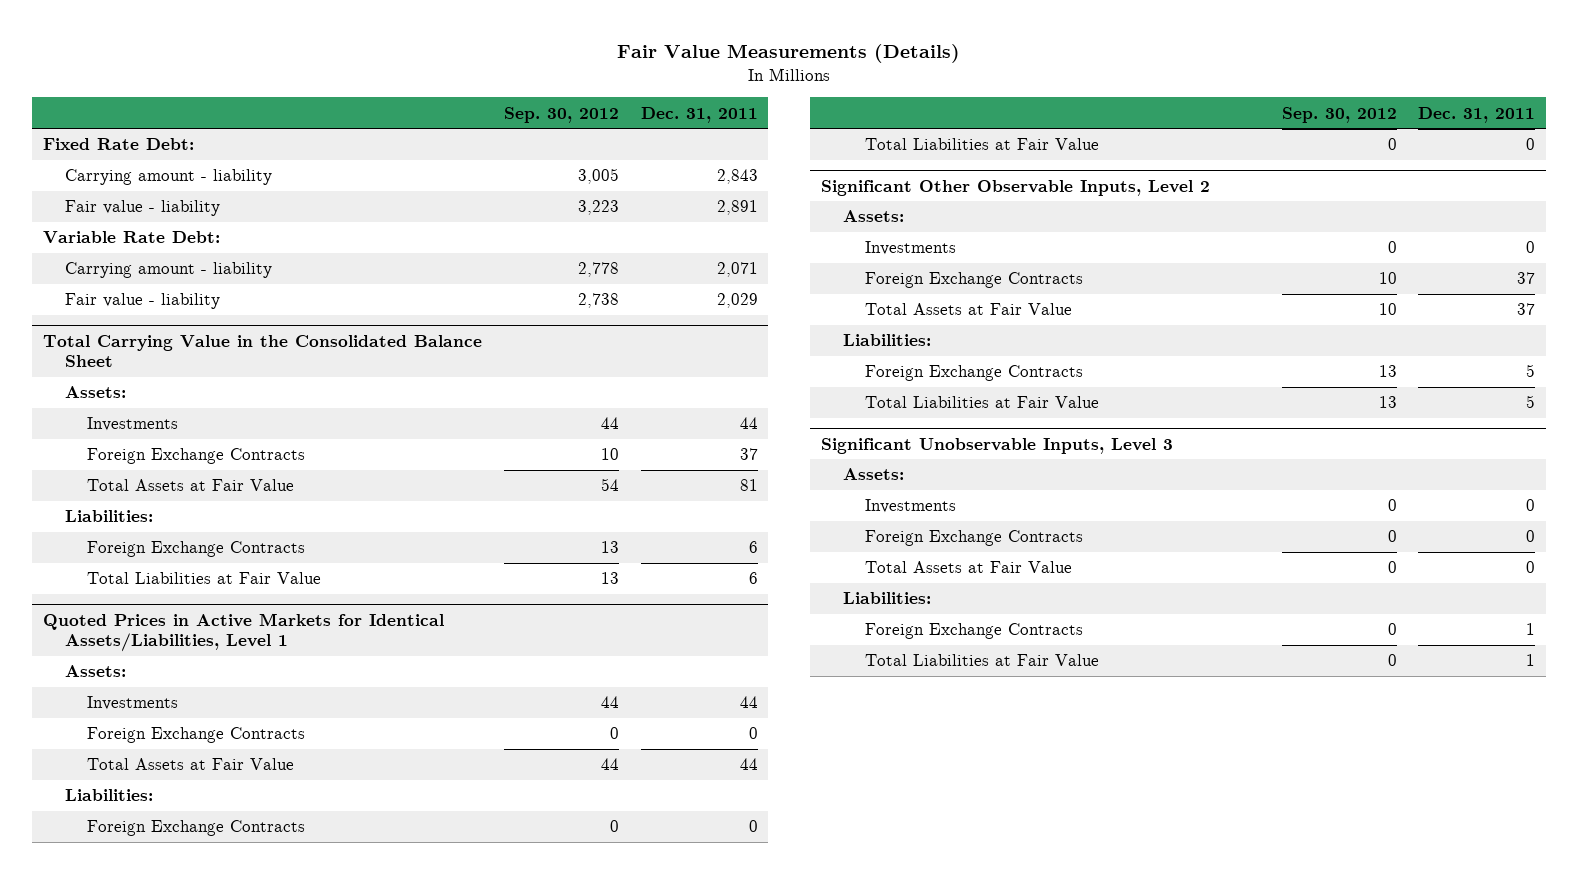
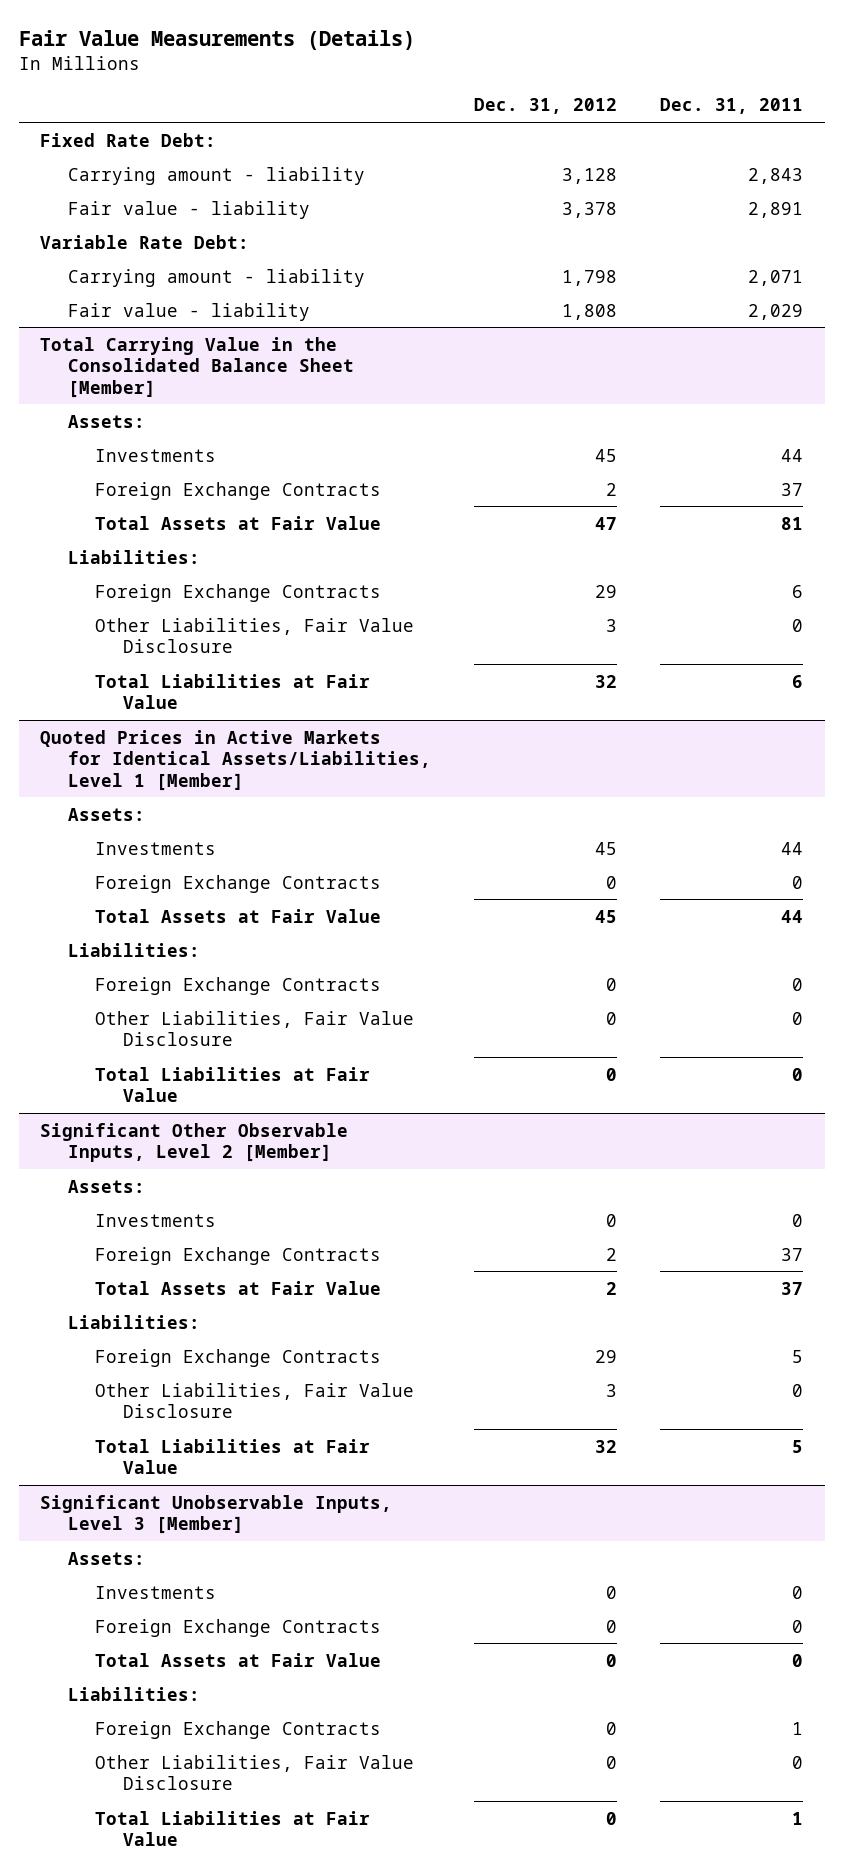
- | Sep. 30, 2012 | Dec. 31, 2011
+ | Dec. 31, 2012 | Dec. 31, 2011
- Total Carrying Value in the Consolidated Balance Sheet
+ Total Carrying Value in the Consolidated Balance Sheet [Member]
+ Other Liabilities, Fair Value Disclosure | 3 | 0
- Quoted Prices in Active Markets for Identical Assets/Liabilities, Level 1
+ Quoted Prices in Active Markets for Identical Assets/Liabilities, Level 1 [Member]
+ Other Liabilities, Fair Value Disclosure | 0 | 0
- Significant Other Observable Inputs, Level 2
+ Significant Other Observable Inputs, Level 2 [Member]
+ Other Liabilities, Fair Value Disclosure | 3 | 0
- Significant Unobservable Inputs, Level 3
+ Significant Unobservable Inputs, Level 3 [Member]
+ Other Liabilities, Fair Value Disclosure | 0 | 0

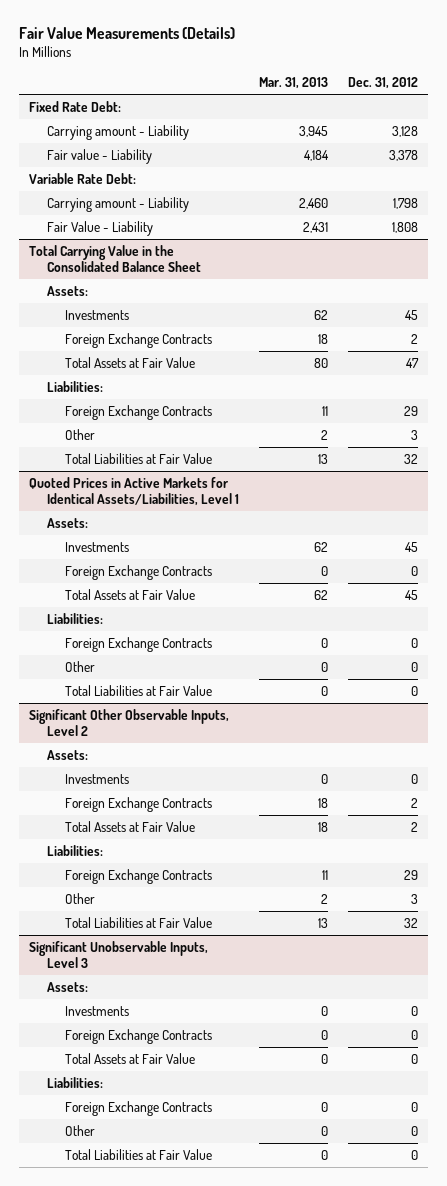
- | Dec. 31, 2012 | Dec. 31, 2011
+ | Mar. 31, 2013 | Dec. 31, 2012
- Carrying amount - liability | 3,128 | 2,843
- Fair value - liability | 3,378 | 2,891
+ Carrying amount - Liability | 3,945 | 3,128
+ Fair value - Liability | 4,184 | 3,378
- Carrying amount - liability | 1,798 | 2,071
- Fair value - liability | 1,808 | 2,029
- Total Carrying Value in the Consolidated Balance Sheet [Member]
+ Carrying amount - Liability | 2,460 | 1,798
+ Fair Value - Liability | 2,431 | 1,808
+ Total Carrying Value in the Consolidated Balance Sheet
- Other Liabilities, Fair Value Disclosure | 3 | 0
+ Other | 2 | 3
- Quoted Prices in Active Markets for Identical Assets/Liabilities, Level 1 [Member]
+ Quoted Prices in Active Markets for Identical Assets/Liabilities, Level 1
- Other Liabilities, Fair Value Disclosure | 0 | 0
+ Other | 0 | 0
- Significant Other Observable Inputs, Level 2 [Member]
+ Significant Other Observable Inputs, Level 2
- Other Liabilities, Fair Value Disclosure | 3 | 0
+ Other | 2 | 3
- Significant Unobservable Inputs, Level 3 [Member]
+ Significant Unobservable Inputs, Level 3
- Other Liabilities, Fair Value Disclosure | 0 | 0
+ Other | 0 | 0

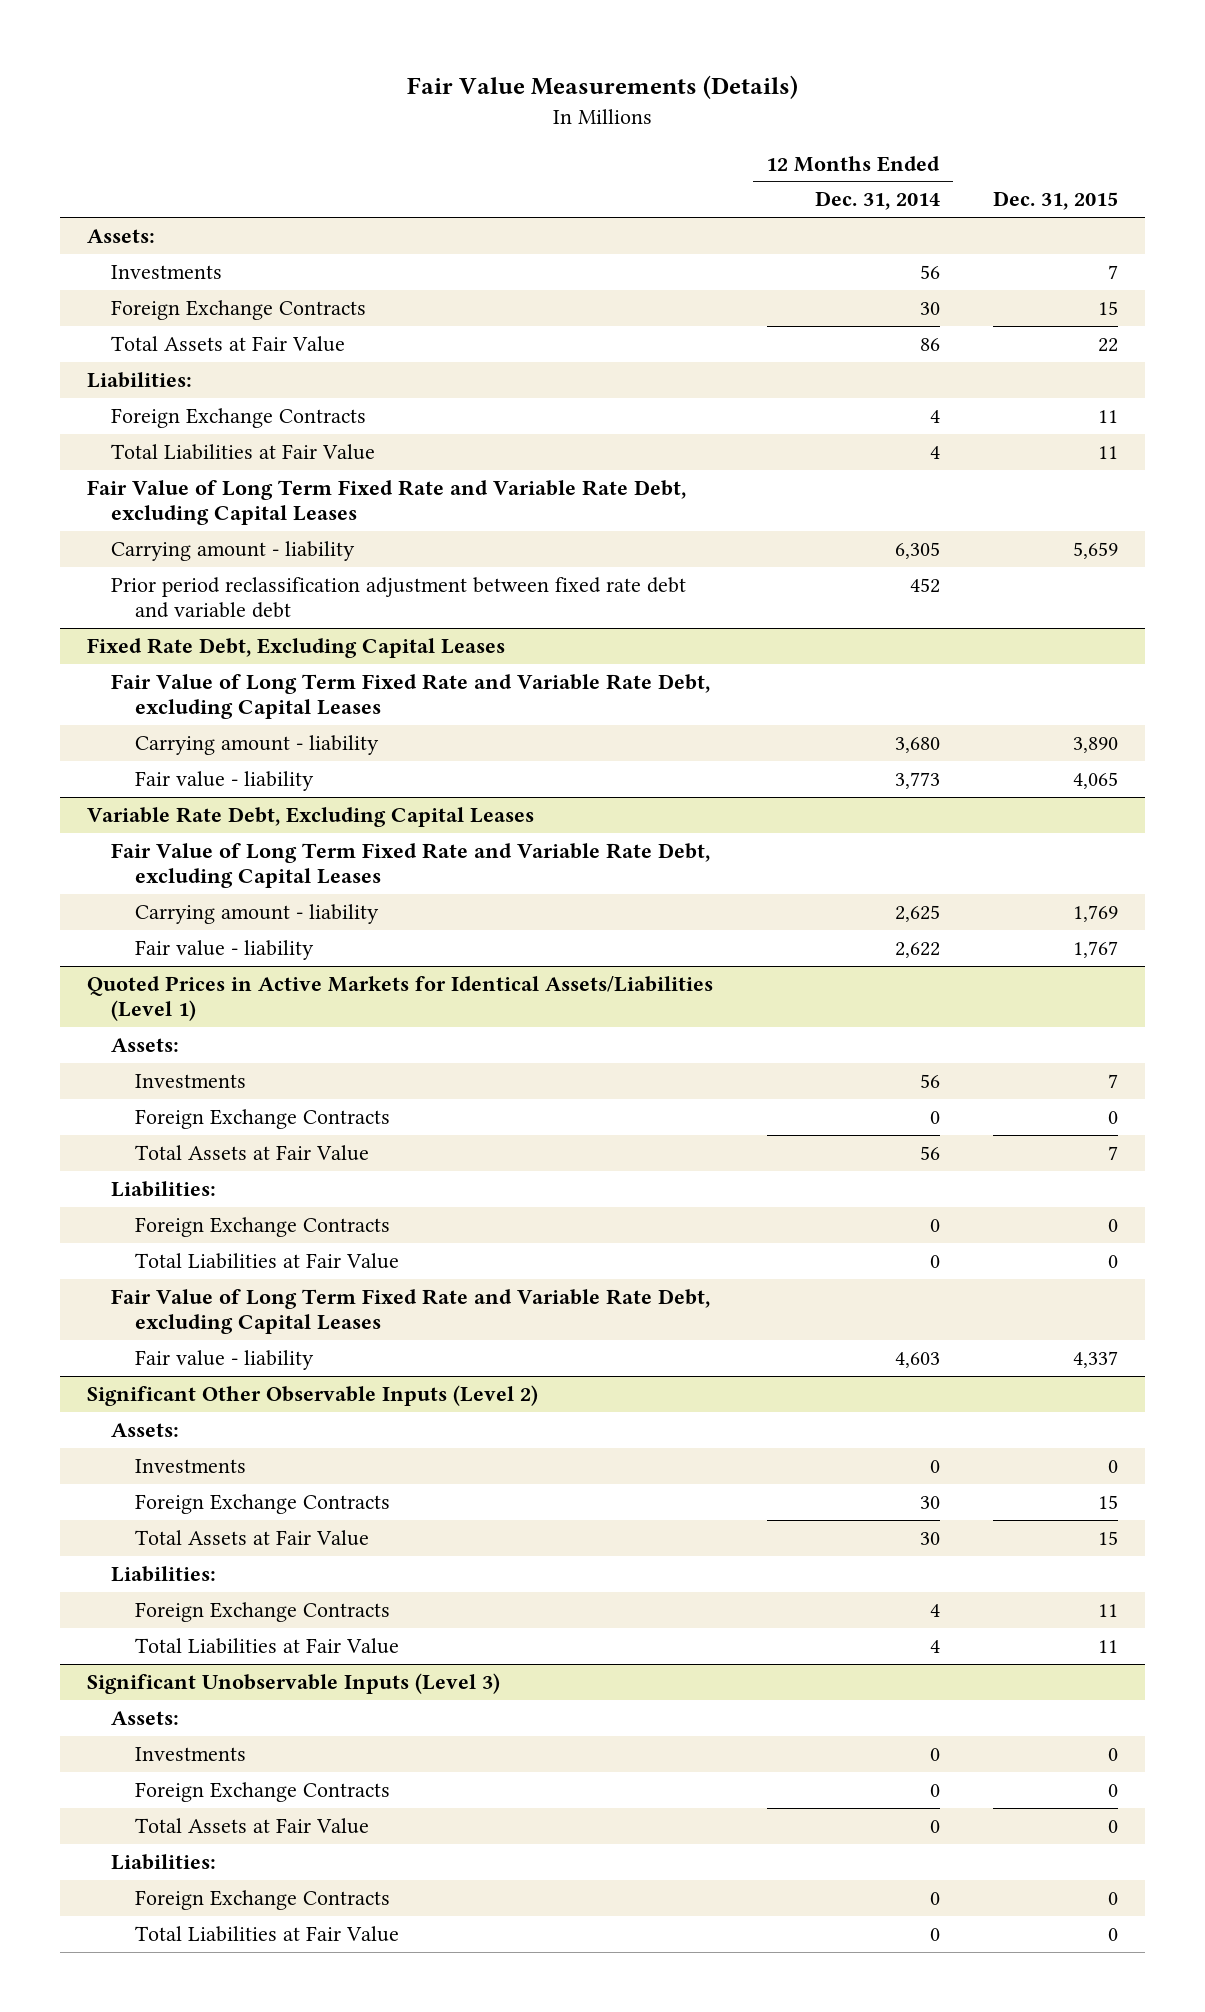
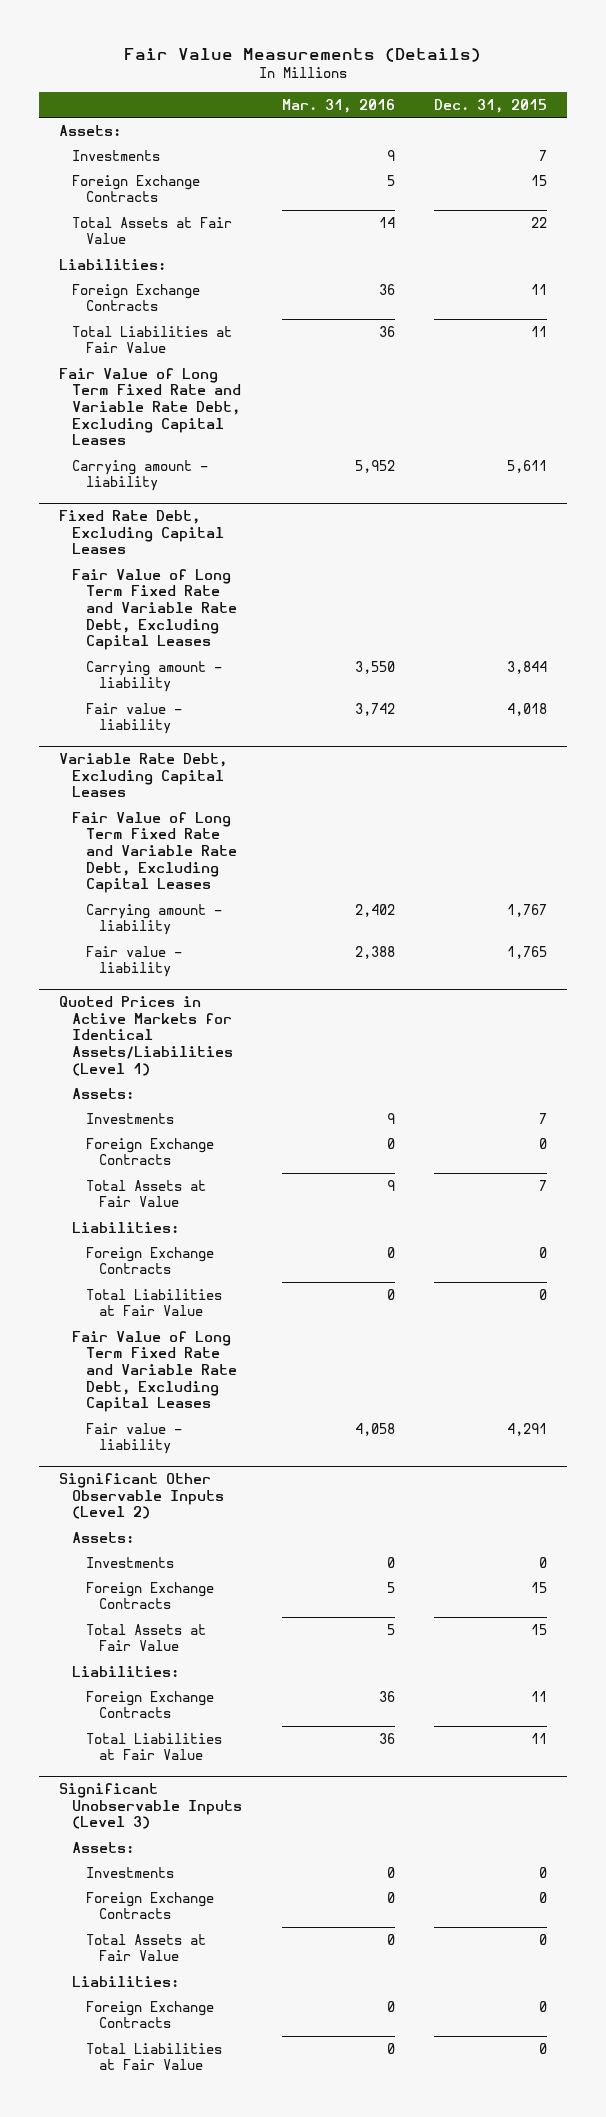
- | 12 Months Ended Dec. 31, 2014 | Dec. 31, 2015
+ | Mar. 31, 2016 | Dec. 31, 2015
- Fair Value of Long Term Fixed Rate and Variable Rate Debt, excluding Capital Leases
- Carrying amount - liability | 6,305 | 5,659
- Prior period reclassification adjustment between fixed rate debt and variable debt | 452 |
+ Fair Value of Long Term Fixed Rate and Variable Rate Debt, Excluding Capital Leases
+ Carrying amount - liability | 5,952 | 5,611
@ Fixed Rate Debt, Excluding Capital Leases
- Fair Value of Long Term Fixed Rate and Variable Rate Debt, excluding Capital Leases
- Carrying amount - liability | 3,680 | 3,890
- Fair value - liability | 3,773 | 4,065
+ Fair Value of Long Term Fixed Rate and Variable Rate Debt, Excluding Capital Leases
+ Carrying amount - liability | 3,550 | 3,844
+ Fair value - liability | 3,742 | 4,018
@ Variable Rate Debt, Excluding Capital Leases
- Fair Value of Long Term Fixed Rate and Variable Rate Debt, excluding Capital Leases
- Carrying amount - liability | 2,625 | 1,769
- Fair value - liability | 2,622 | 1,767
+ Fair Value of Long Term Fixed Rate and Variable Rate Debt, Excluding Capital Leases
+ Carrying amount - liability | 2,402 | 1,767
+ Fair value - liability | 2,388 | 1,765
@ Quoted Prices in Active Markets for Identical Assets/Liabilities (Level 1)
- Fair Value of Long Term Fixed Rate and Variable Rate Debt, excluding Capital Leases
- Fair value - liability | 4,603 | 4,337
+ Fair Value of Long Term Fixed Rate and Variable Rate Debt, Excluding Capital Leases
+ Fair value - liability | 4,058 | 4,291

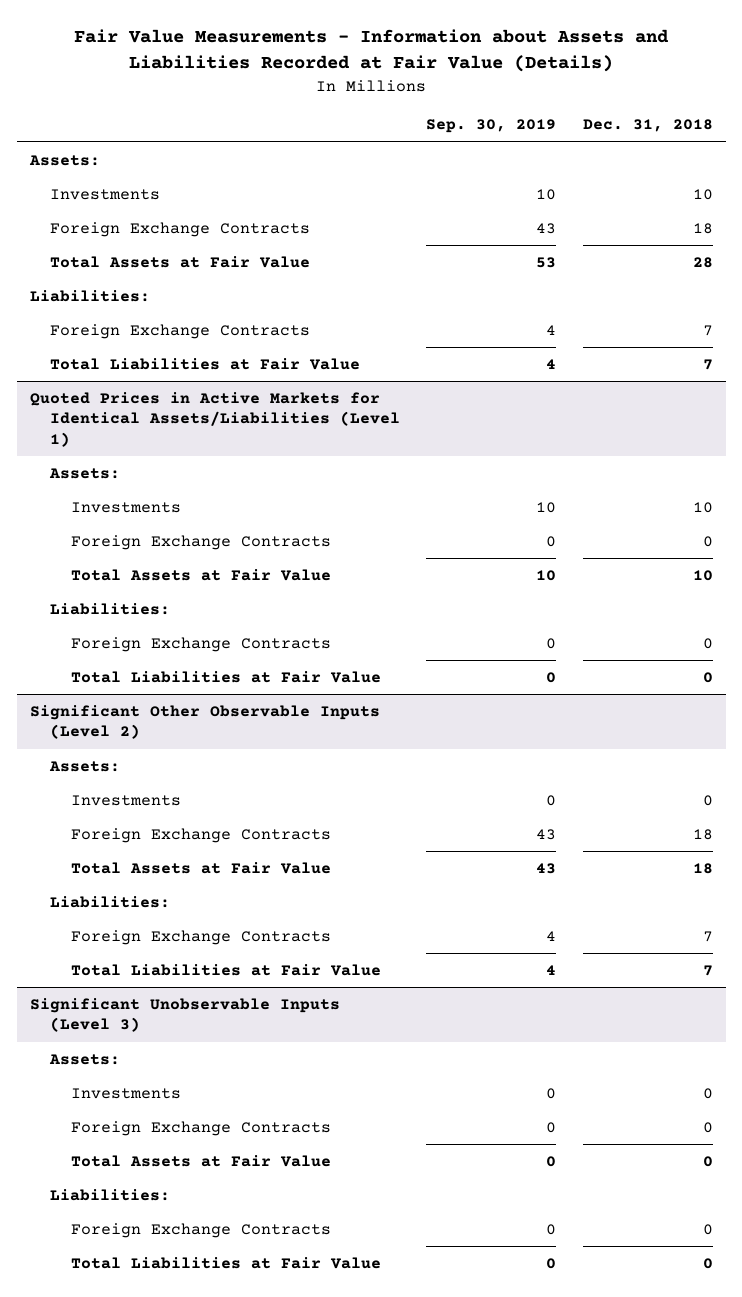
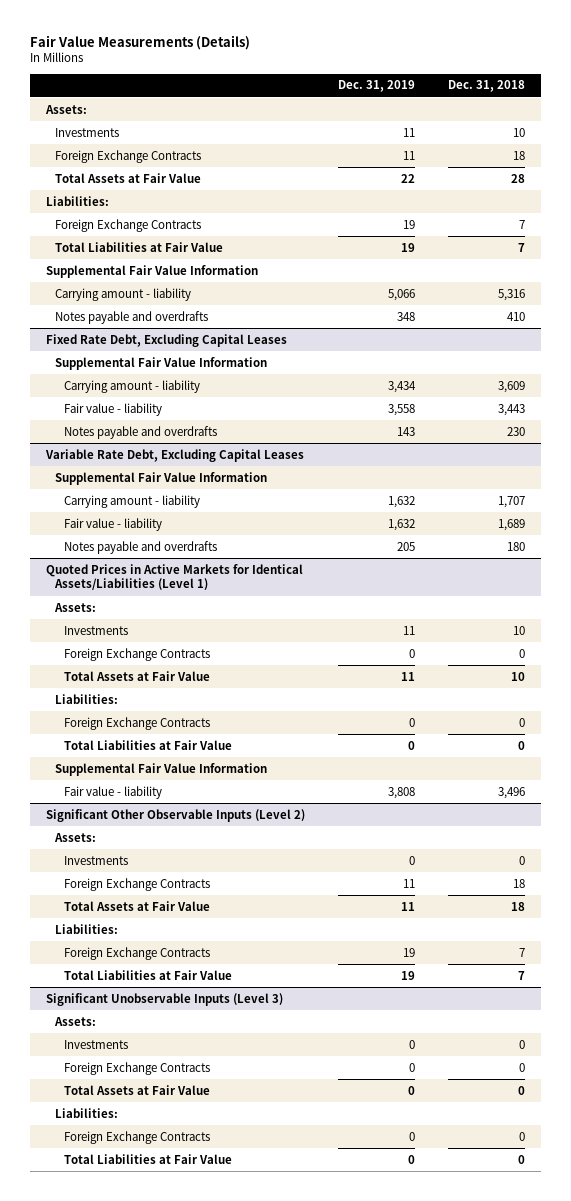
- Fair Value Measurements - Information about Assets and Liabilities Recorded at Fair Value (Details)
+ Fair Value Measurements (Details)
- | Sep. 30, 2019 | Dec. 31, 2018
+ | Dec. 31, 2019 | Dec. 31, 2018
+ Supplemental Fair Value Information
+ Carrying amount - liability | 5,066 | 5,316
+ Notes payable and overdrafts | 348 | 410
+ Fixed Rate Debt, Excluding Capital Leases
+ Supplemental Fair Value Information
+ Carrying amount - liability | 3,434 | 3,609
+ Fair value - liability | 3,558 | 3,443
+ Notes payable and overdrafts | 143 | 230
+ Variable Rate Debt, Excluding Capital Leases
+ Supplemental Fair Value Information
+ Carrying amount - liability | 1,632 | 1,707
+ Fair value - liability | 1,632 | 1,689
+ Notes payable and overdrafts | 205 | 180
@ Quoted Prices in Active Markets for Identical Assets/Liabilities (Level 1)
+ Supplemental Fair Value Information
+ Fair value - liability | 3,808 | 3,496

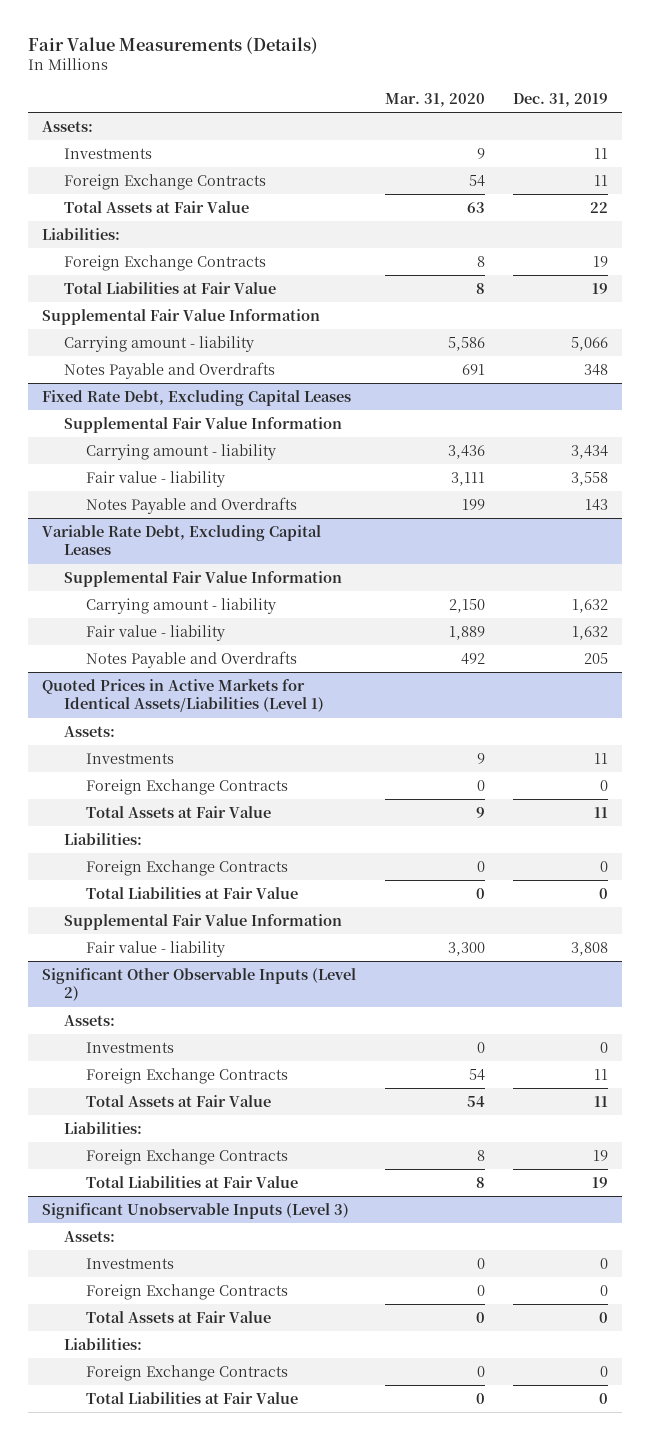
- | Dec. 31, 2019 | Dec. 31, 2018
+ | Mar. 31, 2020 | Dec. 31, 2019
- Notes payable and overdrafts | 348 | 410
+ Notes Payable and Overdrafts | 691 | 348
@ Fixed Rate Debt, Excluding Capital Leases
- Notes payable and overdrafts | 143 | 230
+ Notes Payable and Overdrafts | 199 | 143
@ Variable Rate Debt, Excluding Capital Leases
- Notes payable and overdrafts | 205 | 180
+ Notes Payable and Overdrafts | 492 | 205

